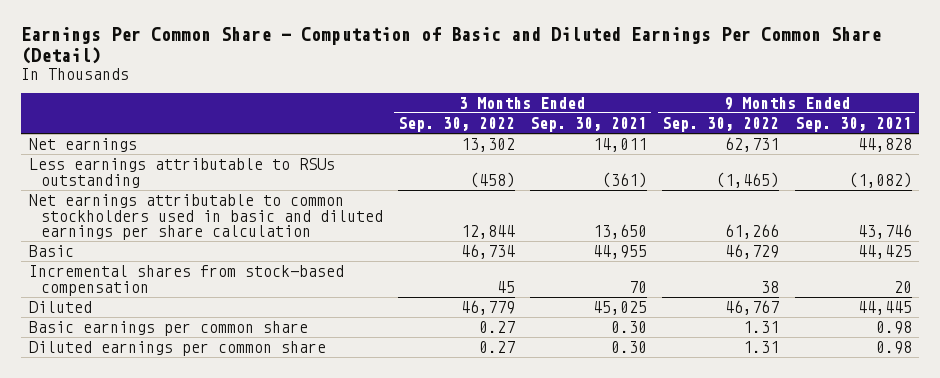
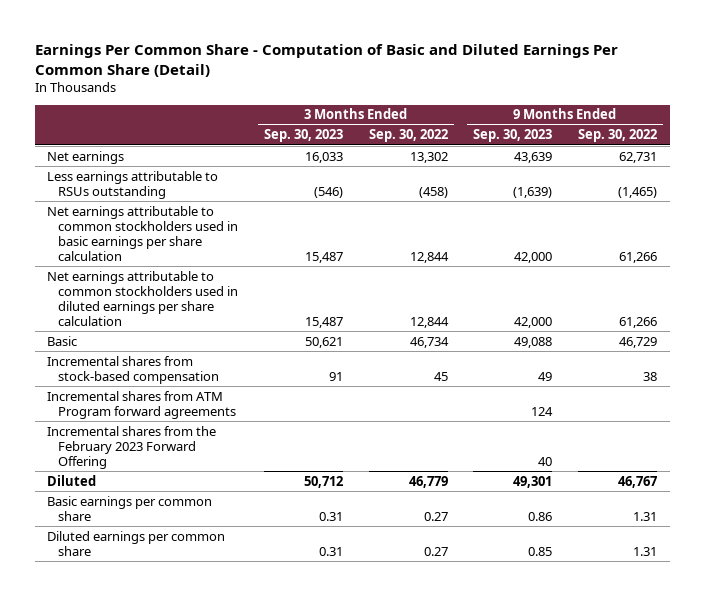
- | 3 Months Ended Sep. 30, 2022 | 3 Months Ended Sep. 30, 2021 | 9 Months Ended Sep. 30, 2022 | 9 Months Ended Sep. 30, 2021
+ | 3 Months Ended Sep. 30, 2023 | 3 Months Ended Sep. 30, 2022 | 9 Months Ended Sep. 30, 2023 | 9 Months Ended Sep. 30, 2022
- Net earnings attributable to common stockholders used in basic and diluted earnings per share calculation | 12,844 | 13,650 | 61,266 | 43,746
+ Net earnings attributable to common stockholders used in basic earnings per share calculation | 15,487 | 12,844 | 42,000 | 61,266
+ Net earnings attributable to common stockholders used in diluted earnings per share calculation | 15,487 | 12,844 | 42,000 | 61,266
+ Incremental shares from ATM Program forward agreements | | | 124 |
+ Incremental shares from the February 2023 Forward Offering | | | 40 |

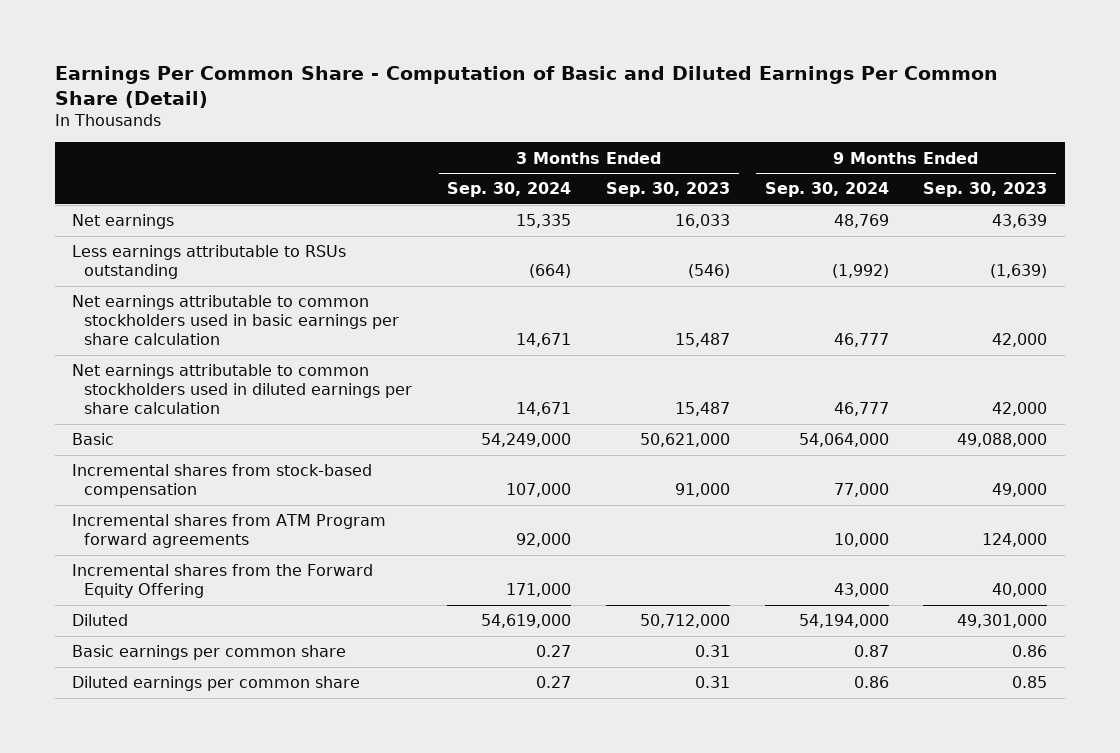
- | 3 Months Ended Sep. 30, 2023 | 3 Months Ended Sep. 30, 2022 | 9 Months Ended Sep. 30, 2023 | 9 Months Ended Sep. 30, 2022
+ | 3 Months Ended Sep. 30, 2024 | 3 Months Ended Sep. 30, 2023 | 9 Months Ended Sep. 30, 2024 | 9 Months Ended Sep. 30, 2023
- Basic | 50,621 | 46,734 | 49,088 | 46,729
- Incremental shares from stock-based compensation | 91 | 45 | 49 | 38
- Incremental shares from ATM Program forward agreements | | | 124 |
- Incremental shares from the February 2023 Forward Offering | | | 40 |
- Diluted | 50,712 | 46,779 | 49,301 | 46,767
+ Basic | 54,249,000 | 50,621,000 | 54,064,000 | 49,088,000
+ Incremental shares from stock-based compensation | 107,000 | 91,000 | 77,000 | 49,000
+ Incremental shares from ATM Program forward agreements | 92,000 | | 10,000 | 124,000
+ Incremental shares from the Forward Equity Offering | 171,000 | | 43,000 | 40,000
+ Diluted | 54,619,000 | 50,712,000 | 54,194,000 | 49,301,000

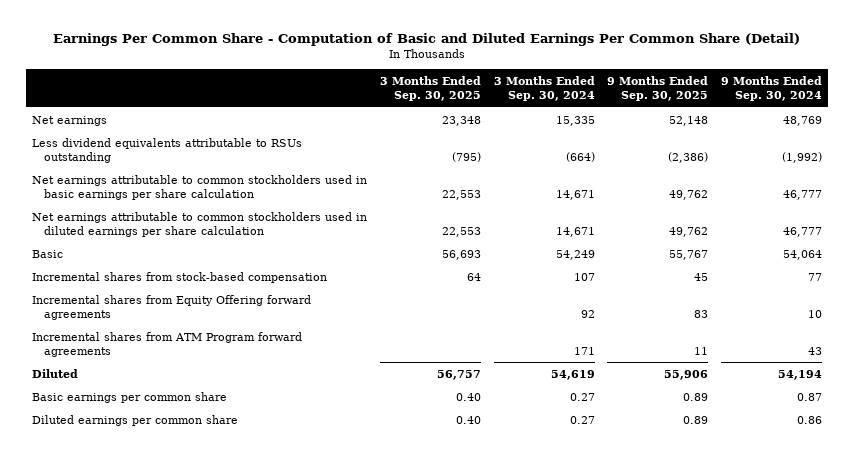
- | 3 Months Ended Sep. 30, 2024 | 3 Months Ended Sep. 30, 2023 | 9 Months Ended Sep. 30, 2024 | 9 Months Ended Sep. 30, 2023
+ | 3 Months Ended Sep. 30, 2025 | 3 Months Ended Sep. 30, 2024 | 9 Months Ended Sep. 30, 2025 | 9 Months Ended Sep. 30, 2024
- Less earnings attributable to RSUs outstanding | (664) | (546) | (1,992) | (1,639)
+ Less dividend equivalents attributable to RSUs outstanding | (795) | (664) | (2,386) | (1,992)
- Basic | 54,249,000 | 50,621,000 | 54,064,000 | 49,088,000
- Incremental shares from stock-based compensation | 107,000 | 91,000 | 77,000 | 49,000
- Incremental shares from ATM Program forward agreements | 92,000 | | 10,000 | 124,000
- Incremental shares from the Forward Equity Offering | 171,000 | | 43,000 | 40,000
- Diluted | 54,619,000 | 50,712,000 | 54,194,000 | 49,301,000
+ Basic | 56,693 | 54,249 | 55,767 | 54,064
+ Incremental shares from stock-based compensation | 64 | 107 | 45 | 77
+ Incremental shares from Equity Offering forward agreements | | 92 | 83 | 10
+ Incremental shares from ATM Program forward agreements | | 171 | 11 | 43
+ Diluted | 56,757 | 54,619 | 55,906 | 54,194

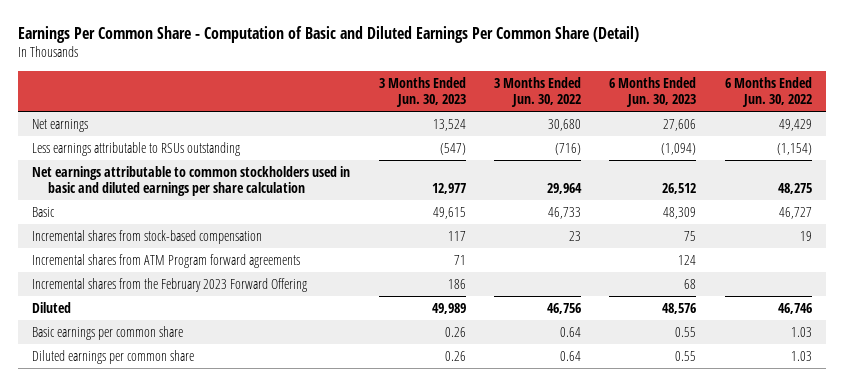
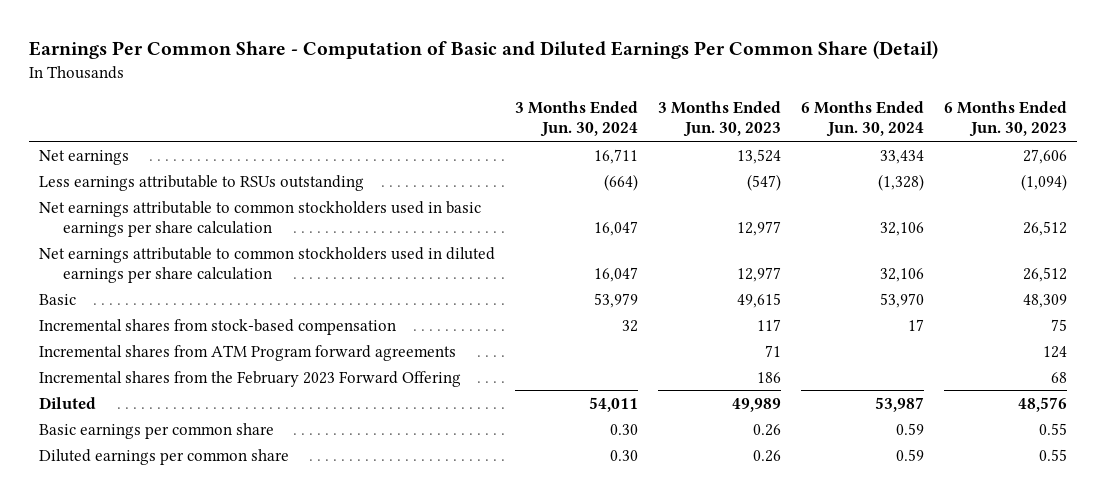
- | 3 Months Ended Jun. 30, 2023 | 3 Months Ended Jun. 30, 2022 | 6 Months Ended Jun. 30, 2023 | 6 Months Ended Jun. 30, 2022
+ | 3 Months Ended Jun. 30, 2024 | 3 Months Ended Jun. 30, 2023 | 6 Months Ended Jun. 30, 2024 | 6 Months Ended Jun. 30, 2023
- Net earnings attributable to common stockholders used in basic and diluted earnings per share calculation | 12,977 | 29,964 | 26,512 | 48,275
+ Net earnings attributable to common stockholders used in basic earnings per share calculation | 16,047 | 12,977 | 32,106 | 26,512
+ Net earnings attributable to common stockholders used in diluted earnings per share calculation | 16,047 | 12,977 | 32,106 | 26,512

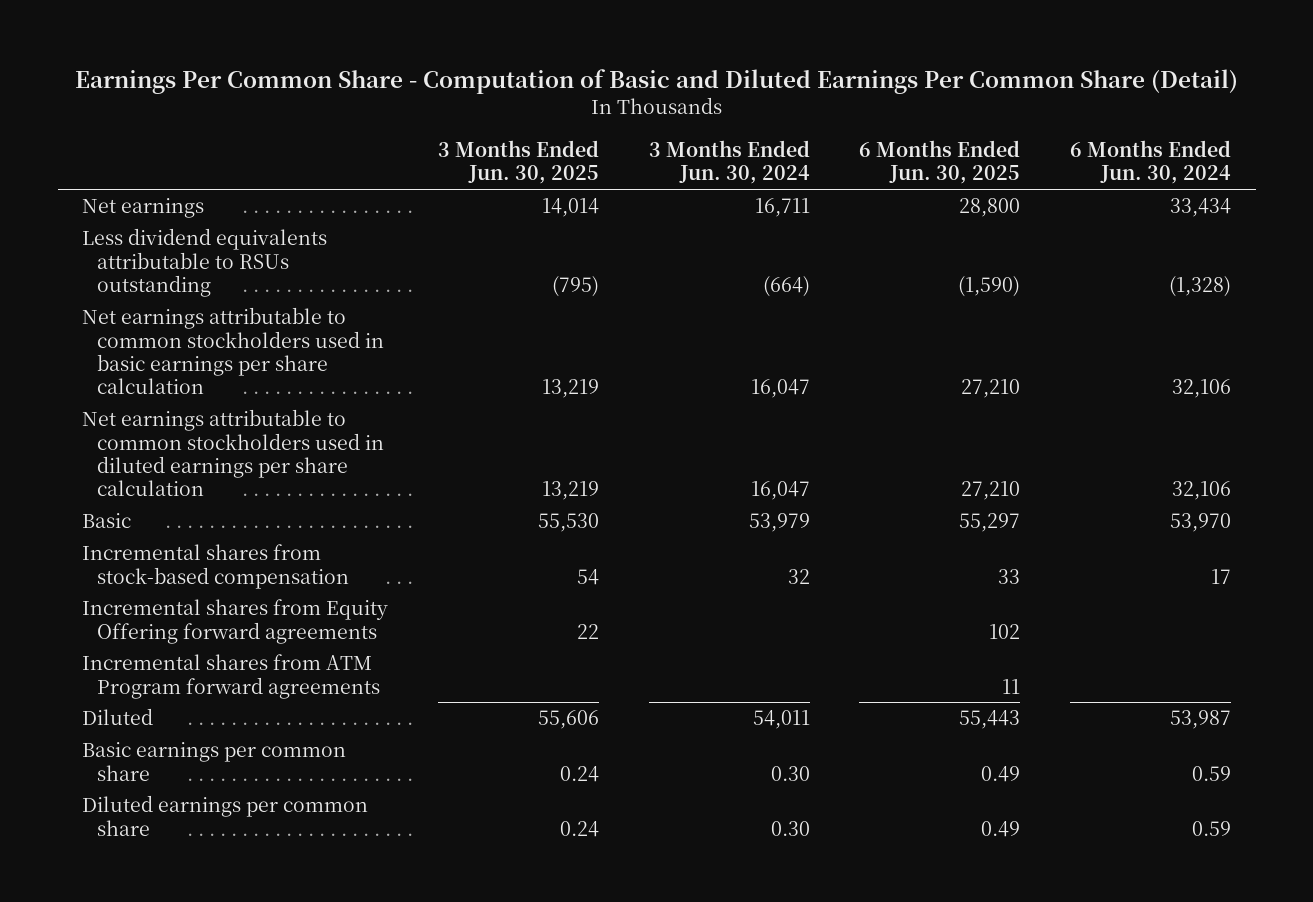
- | 3 Months Ended Jun. 30, 2024 | 3 Months Ended Jun. 30, 2023 | 6 Months Ended Jun. 30, 2024 | 6 Months Ended Jun. 30, 2023
+ | 3 Months Ended Jun. 30, 2025 | 3 Months Ended Jun. 30, 2024 | 6 Months Ended Jun. 30, 2025 | 6 Months Ended Jun. 30, 2024
- Less earnings attributable to RSUs outstanding | (664) | (547) | (1,328) | (1,094)
+ Less dividend equivalents attributable to RSUs outstanding | (795) | (664) | (1,590) | (1,328)
+ Incremental shares from Equity Offering forward agreements | 22 | | 102 |
- Incremental shares from the February 2023 Forward Offering | | 186 | | 68

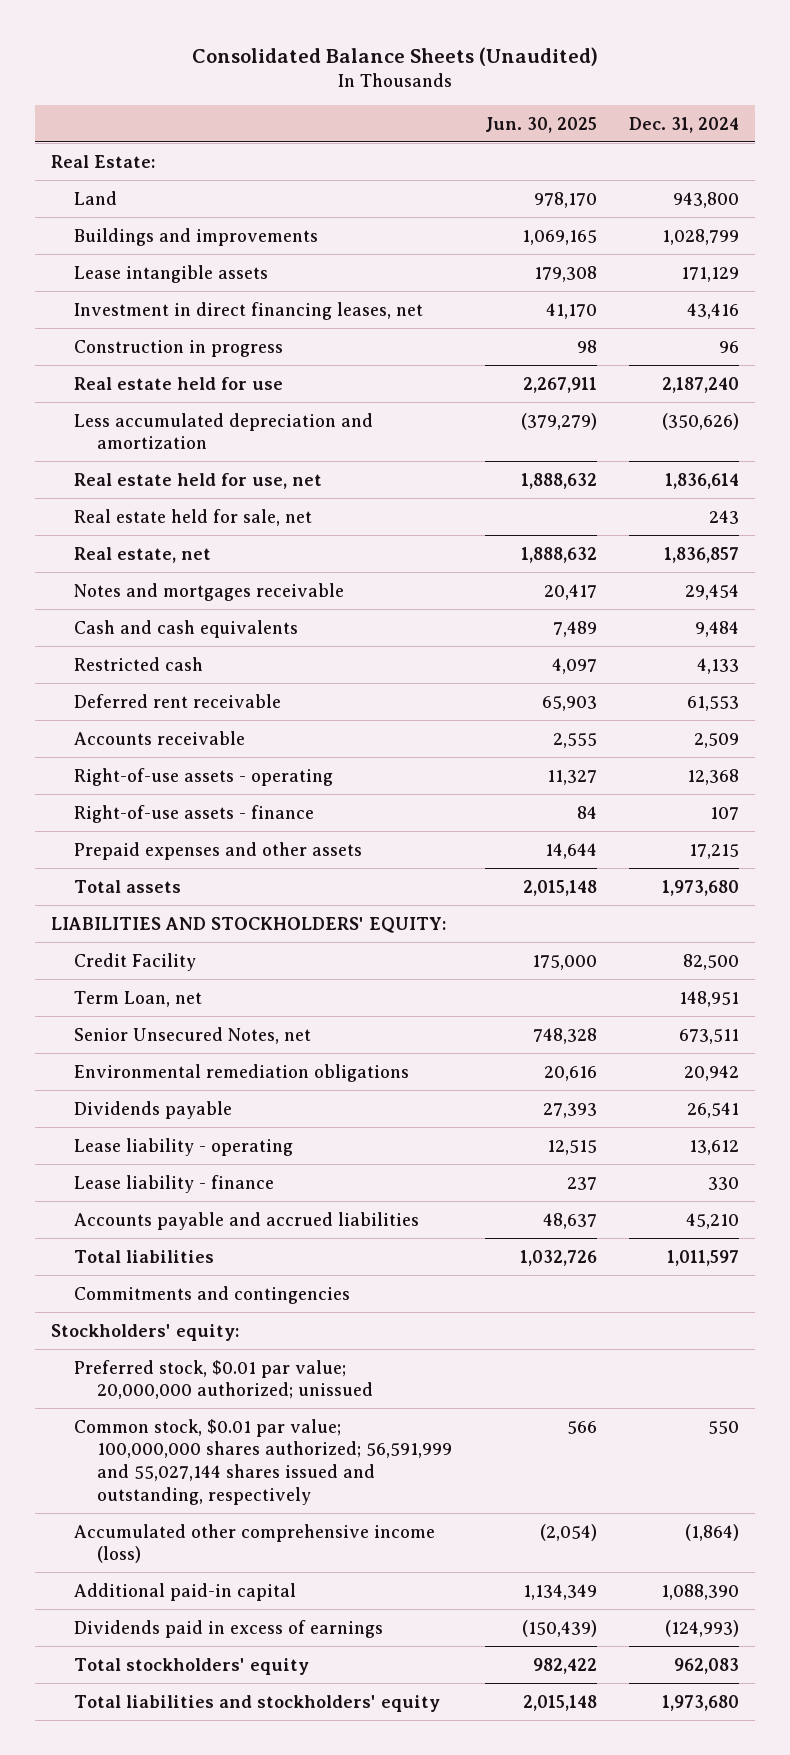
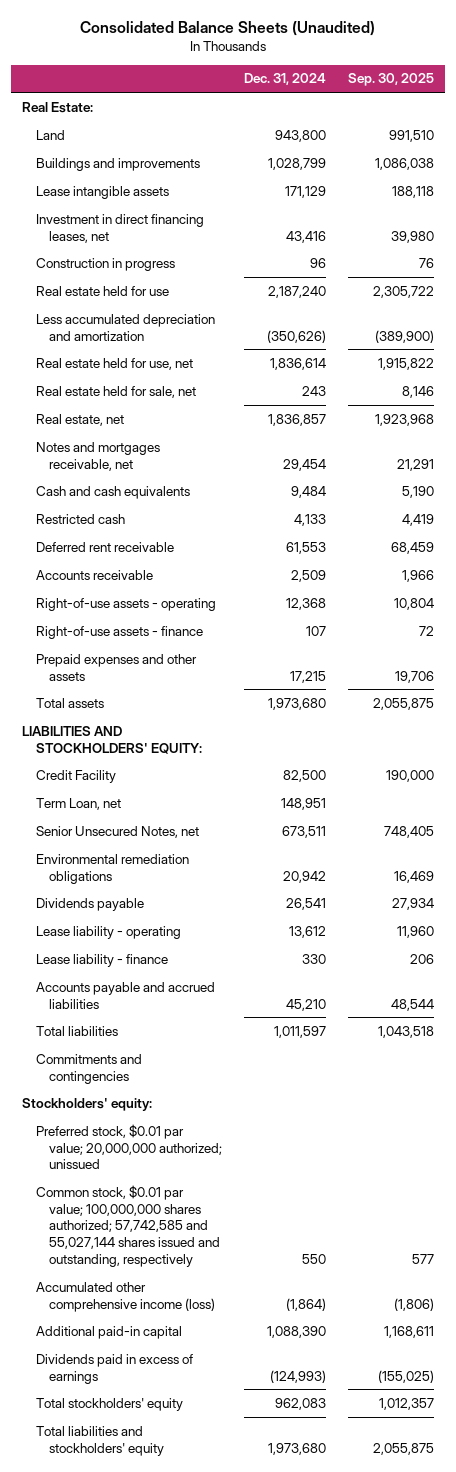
- | Jun. 30, 2025 | Dec. 31, 2024
+ | Dec. 31, 2024 | Sep. 30, 2025
- Notes and mortgages receivable | 20,417 | 29,454
+ Notes and mortgages receivable, net | 29,454 | 21,291
- Common stock, $0.01 par value; 100,000,000 shares authorized; 56,591,999 and 55,027,144 shares issued and outstanding, respectively | 566 | 550
+ Common stock, $0.01 par value; 100,000,000 shares authorized; 57,742,585 and 55,027,144 shares issued and outstanding, respectively | 550 | 577

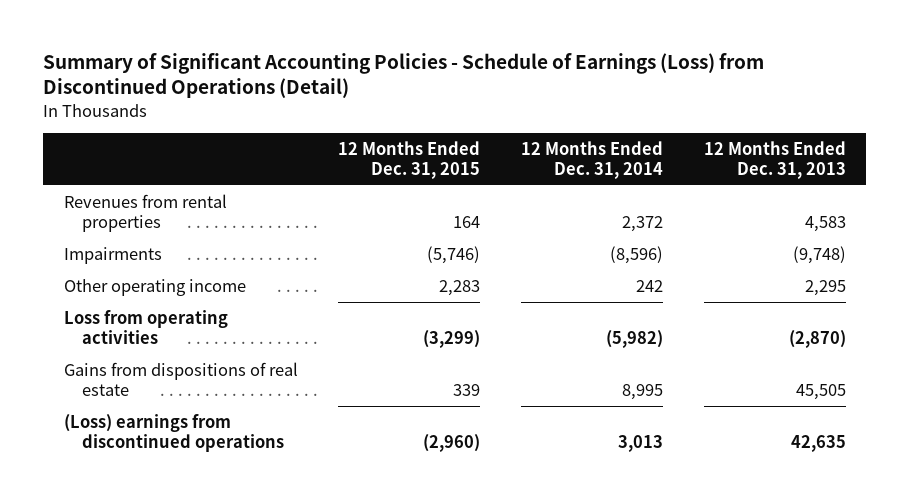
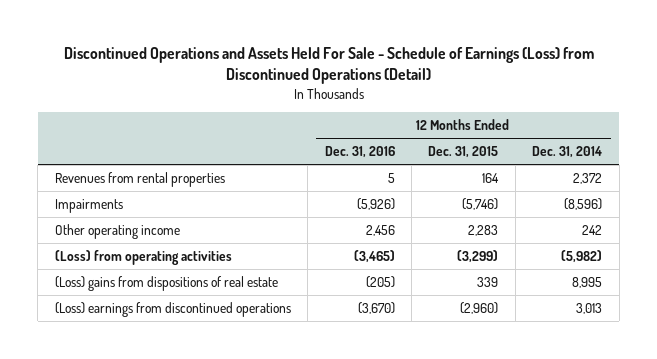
- Summary of Significant Accounting Policies - Schedule of Earnings (Loss) from Discontinued Operations (Detail)
+ Discontinued Operations and Assets Held For Sale - Schedule of Earnings (Loss) from Discontinued Operations (Detail)
- | 12 Months Ended Dec. 31, 2015 | 12 Months Ended Dec. 31, 2014 | 12 Months Ended Dec. 31, 2013
+ | 12 Months Ended Dec. 31, 2016 | 12 Months Ended Dec. 31, 2015 | 12 Months Ended Dec. 31, 2014
- Loss from operating activities | (3,299) | (5,982) | (2,870)
- Gains from dispositions of real estate | 339 | 8,995 | 45,505
+ (Loss) from operating activities | (3,465) | (3,299) | (5,982)
+ (Loss) gains from dispositions of real estate | (205) | 339 | 8,995

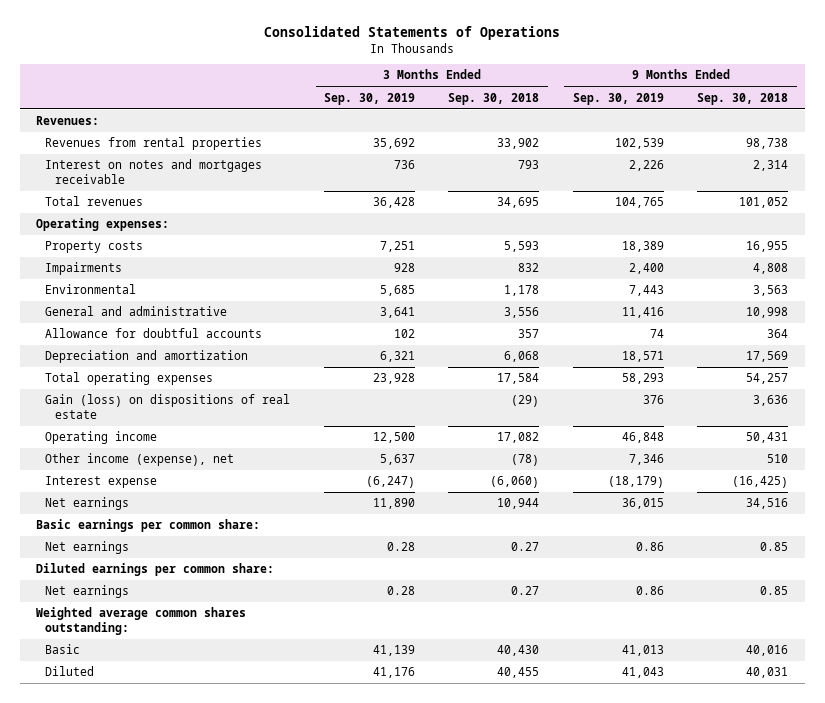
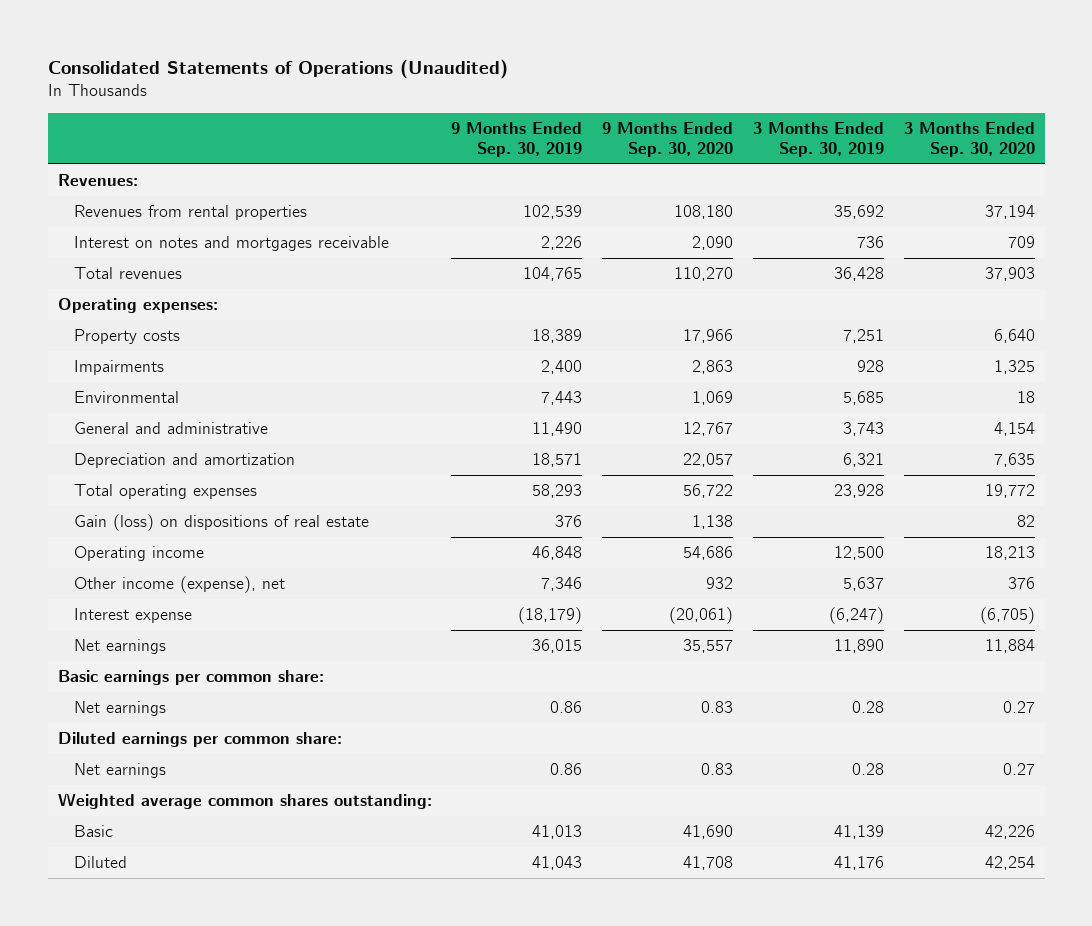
- Consolidated Statements of Operations
+ Consolidated Statements of Operations (Unaudited)
- | 3 Months Ended Sep. 30, 2019 | 3 Months Ended Sep. 30, 2018 | 9 Months Ended Sep. 30, 2019 | 9 Months Ended Sep. 30, 2018
+ | 9 Months Ended Sep. 30, 2019 | 9 Months Ended Sep. 30, 2020 | 3 Months Ended Sep. 30, 2019 | 3 Months Ended Sep. 30, 2020
- General and administrative | 3,641 | 3,556 | 11,416 | 10,998
- Allowance for doubtful accounts | 102 | 357 | 74 | 364
+ General and administrative | 11,490 | 12,767 | 3,743 | 4,154

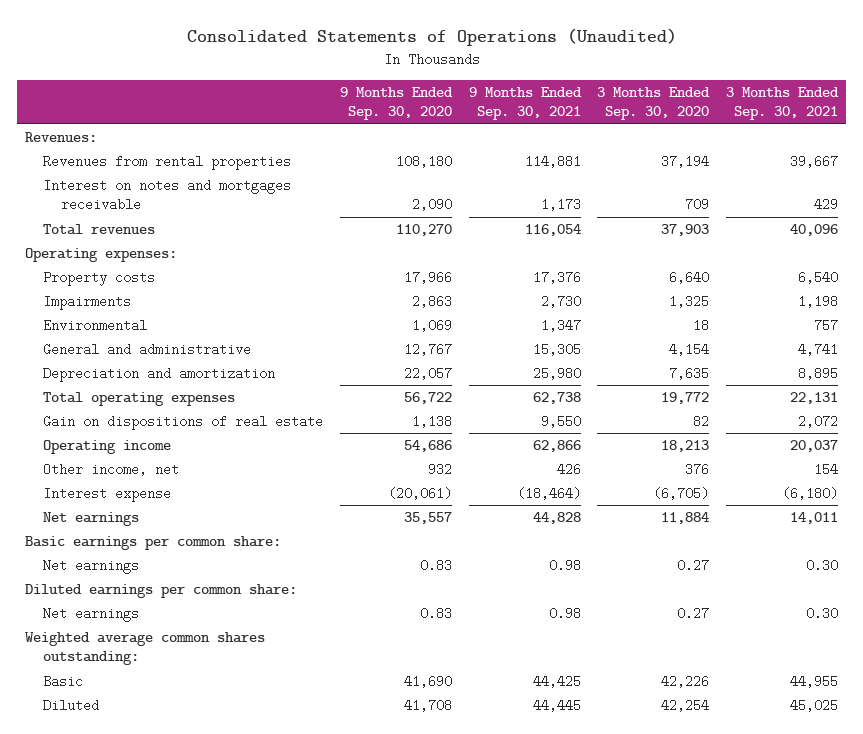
- | 9 Months Ended Sep. 30, 2019 | 9 Months Ended Sep. 30, 2020 | 3 Months Ended Sep. 30, 2019 | 3 Months Ended Sep. 30, 2020
+ | 9 Months Ended Sep. 30, 2020 | 9 Months Ended Sep. 30, 2021 | 3 Months Ended Sep. 30, 2020 | 3 Months Ended Sep. 30, 2021
- Gain (loss) on dispositions of real estate | 376 | 1,138 | | 82
+ Gain on dispositions of real estate | 1,138 | 9,550 | 82 | 2,072
- Other income (expense), net | 7,346 | 932 | 5,637 | 376
+ Other income, net | 932 | 426 | 376 | 154

